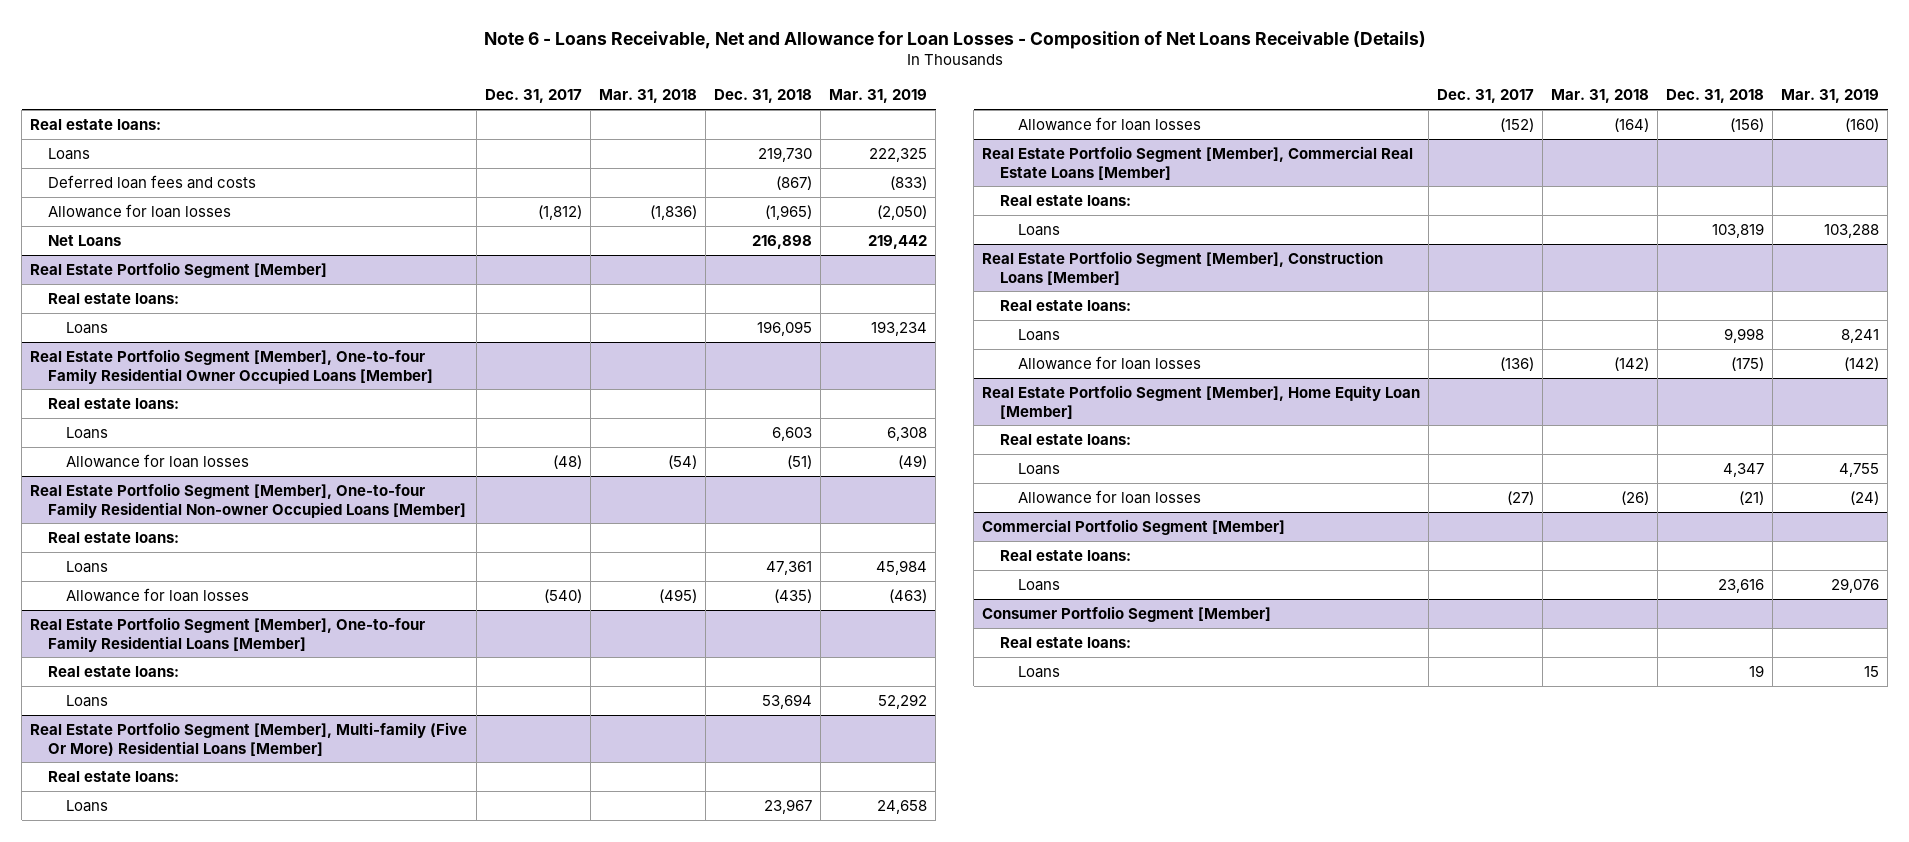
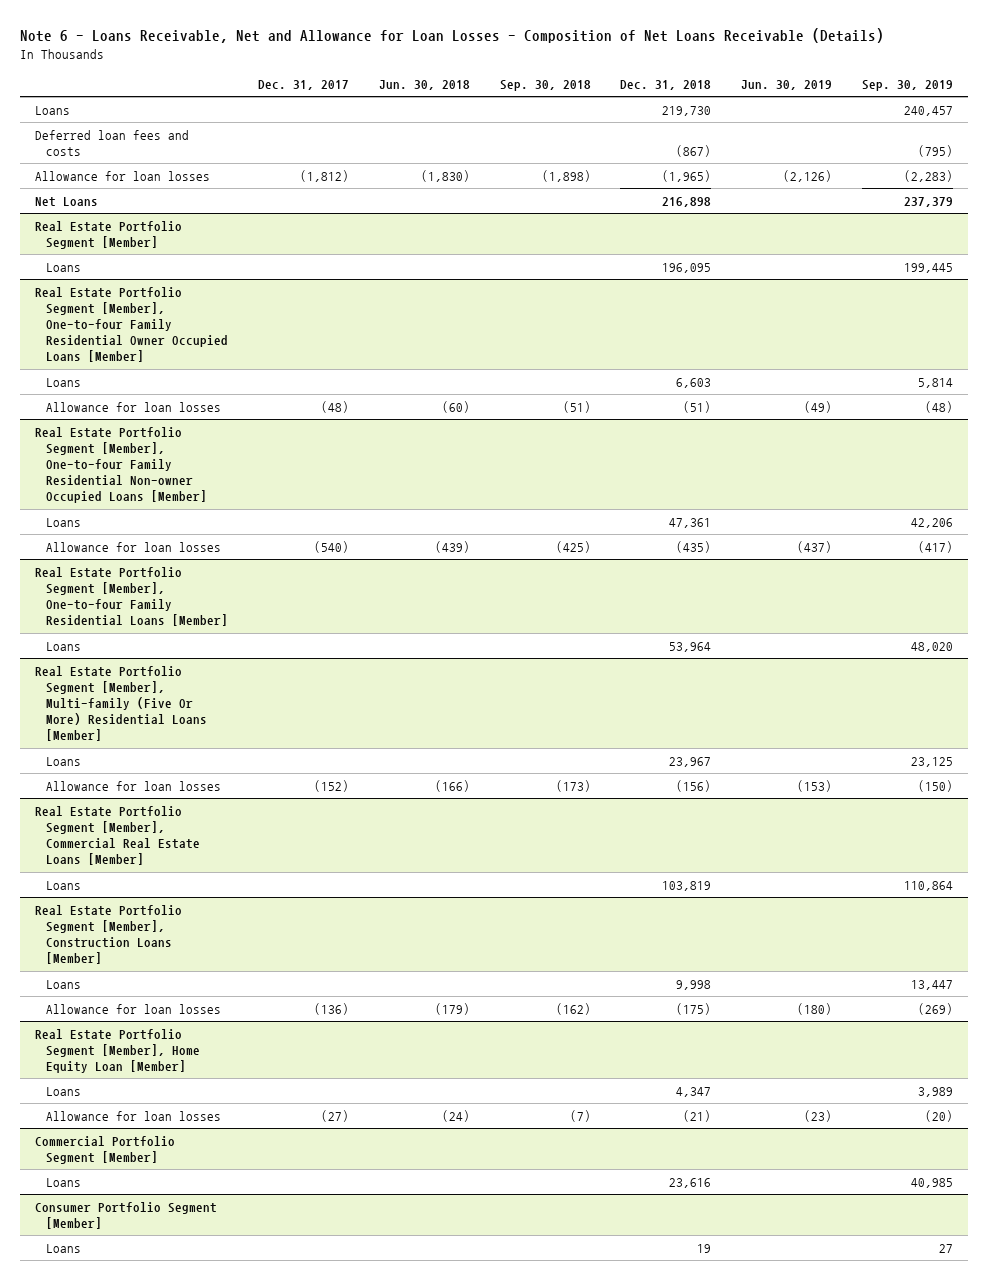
- | Dec. 31, 2017 | Mar. 31, 2018 | Dec. 31, 2018 | Mar. 31, 2019
+ | Dec. 31, 2017 | Jun. 30, 2018 | Sep. 30, 2018 | Dec. 31, 2018 | Jun. 30, 2019 | Sep. 30, 2019
- Real estate loans:
@ Real Estate Portfolio Segment [Member]
- Real estate loans:
@ Real Estate Portfolio Segment [Member], One-to-four Family Residential Owner Occupied Loans [Member]
- Real estate loans:
@ Real Estate Portfolio Segment [Member], One-to-four Family Residential Non-owner Occupied Loans [Member]
- Real estate loans:
@ Real Estate Portfolio Segment [Member], One-to-four Family Residential Loans [Member]
- Real estate loans:
- Loans | | | 53,694 | 52,292
+ Loans | | | | 53,964 | | 48,020
@ Real Estate Portfolio Segment [Member], Multi-family (Five Or More) Residential Loans [Member]
- Real estate loans:
@ Real Estate Portfolio Segment [Member], Commercial Real Estate Loans [Member]
- Real estate loans:
@ Real Estate Portfolio Segment [Member], Construction Loans [Member]
- Real estate loans:
@ Real Estate Portfolio Segment [Member], Home Equity Loan [Member]
- Real estate loans:
@ Commercial Portfolio Segment [Member]
- Real estate loans:
@ Consumer Portfolio Segment [Member]
- Real estate loans:

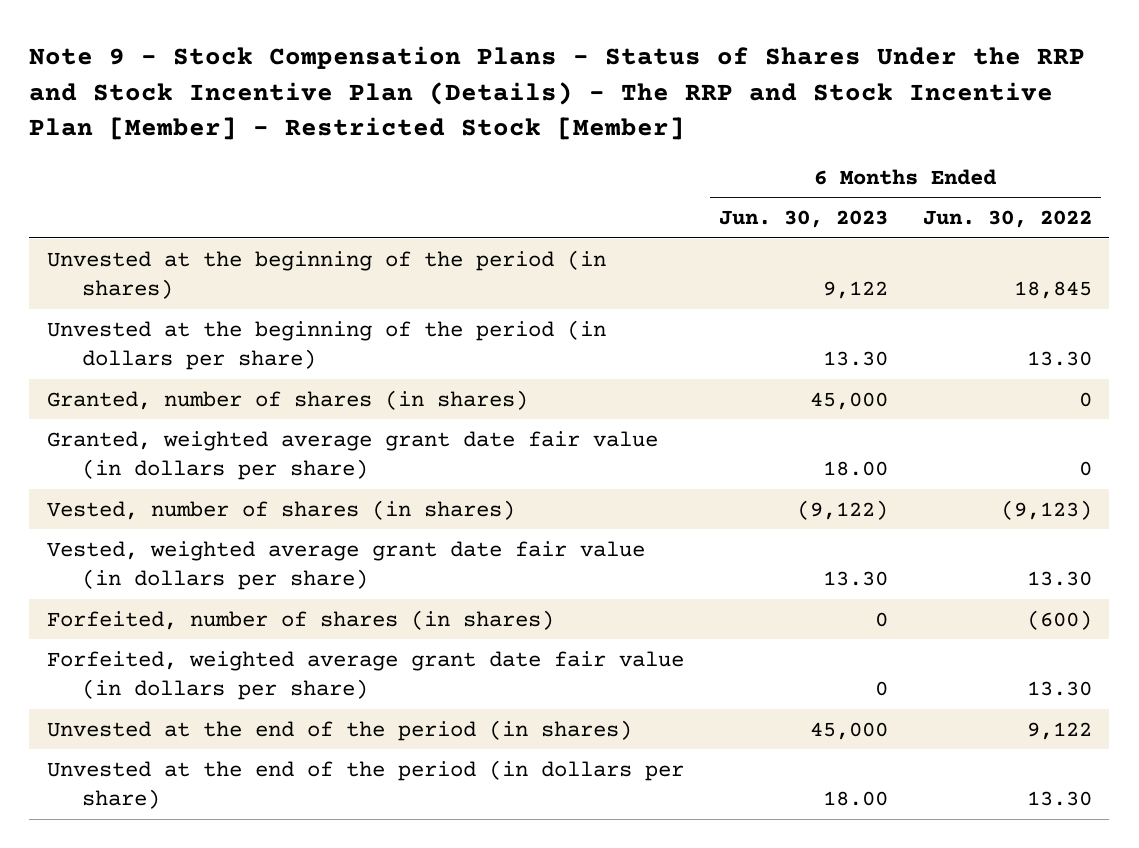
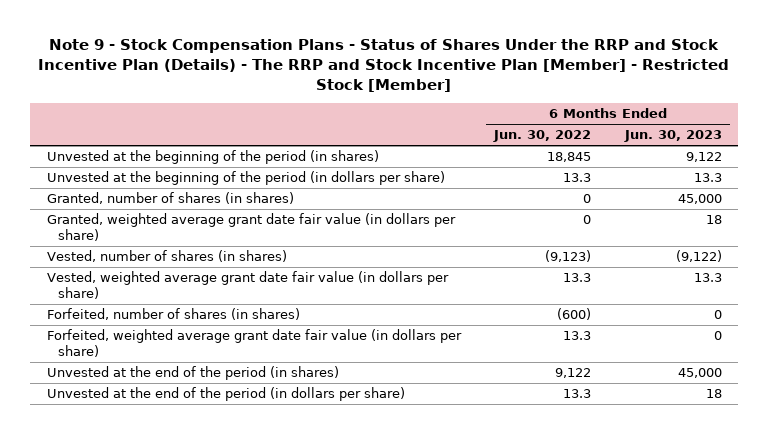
- | 6 Months Ended Jun. 30, 2023 | 6 Months Ended Jun. 30, 2022
+ | 6 Months Ended Jun. 30, 2022 | 6 Months Ended Jun. 30, 2023
- Unvested at the beginning of the period (in dollars per share) | 13.30 | 13.30
+ Unvested at the beginning of the period (in dollars per share) | 13.3 | 13.3
- Granted, weighted average grant date fair value (in dollars per share) | 18.00 | 0
+ Granted, weighted average grant date fair value (in dollars per share) | 0 | 18
- Vested, weighted average grant date fair value (in dollars per share) | 13.30 | 13.30
+ Vested, weighted average grant date fair value (in dollars per share) | 13.3 | 13.3
- Forfeited, weighted average grant date fair value (in dollars per share) | 0 | 13.30
+ Forfeited, weighted average grant date fair value (in dollars per share) | 13.3 | 0
- Unvested at the end of the period (in dollars per share) | 18.00 | 13.30
+ Unvested at the end of the period (in dollars per share) | 13.3 | 18

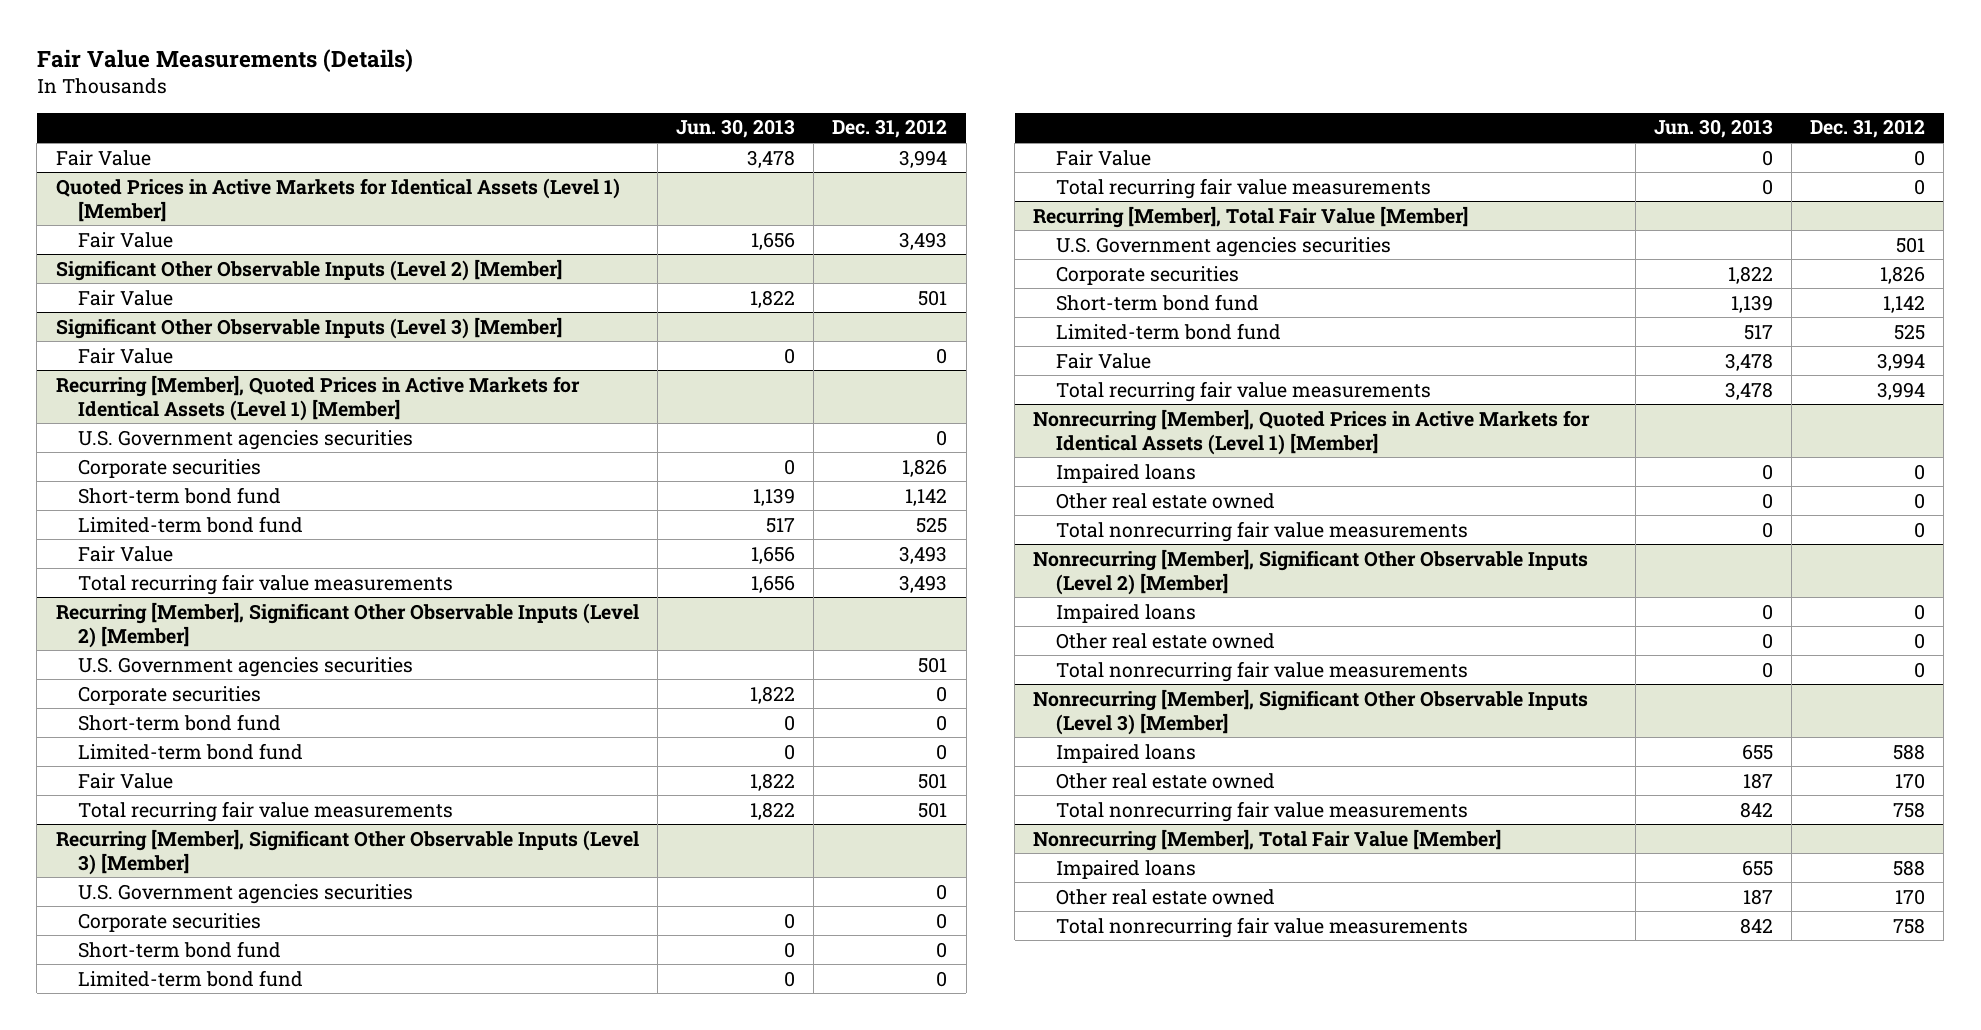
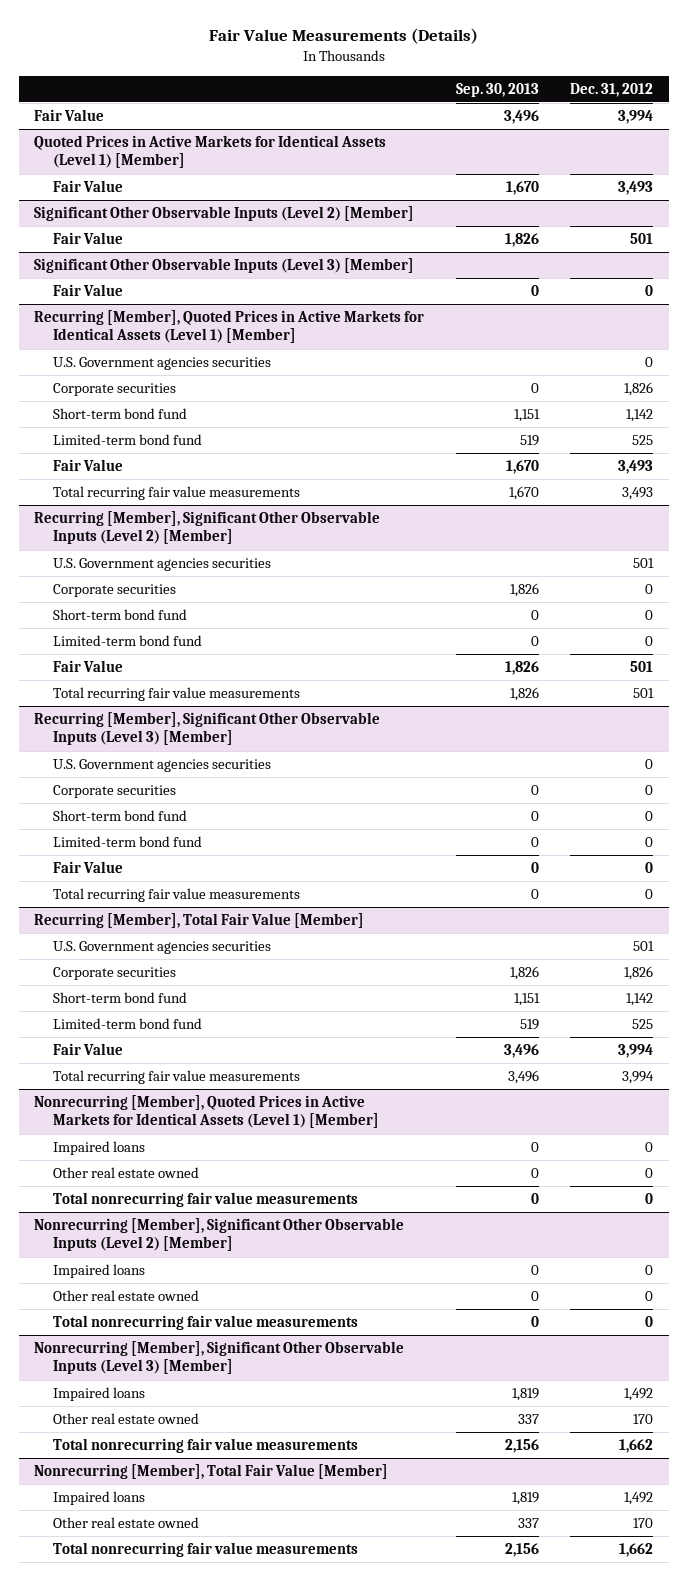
- | Jun. 30, 2013 | Dec. 31, 2012
+ | Sep. 30, 2013 | Dec. 31, 2012
@ Nonrecurring [Member], Significant Other Observable Inputs (Level 3) [Member]
- Impaired loans | 655 | 588
+ Impaired loans | 1,819 | 1,492
- Total nonrecurring fair value measurements | 842 | 758
+ Total nonrecurring fair value measurements | 2,156 | 1,662
@ Nonrecurring [Member], Total Fair Value [Member]
- Impaired loans | 655 | 588
+ Impaired loans | 1,819 | 1,492
- Total nonrecurring fair value measurements | 842 | 758
+ Total nonrecurring fair value measurements | 2,156 | 1,662

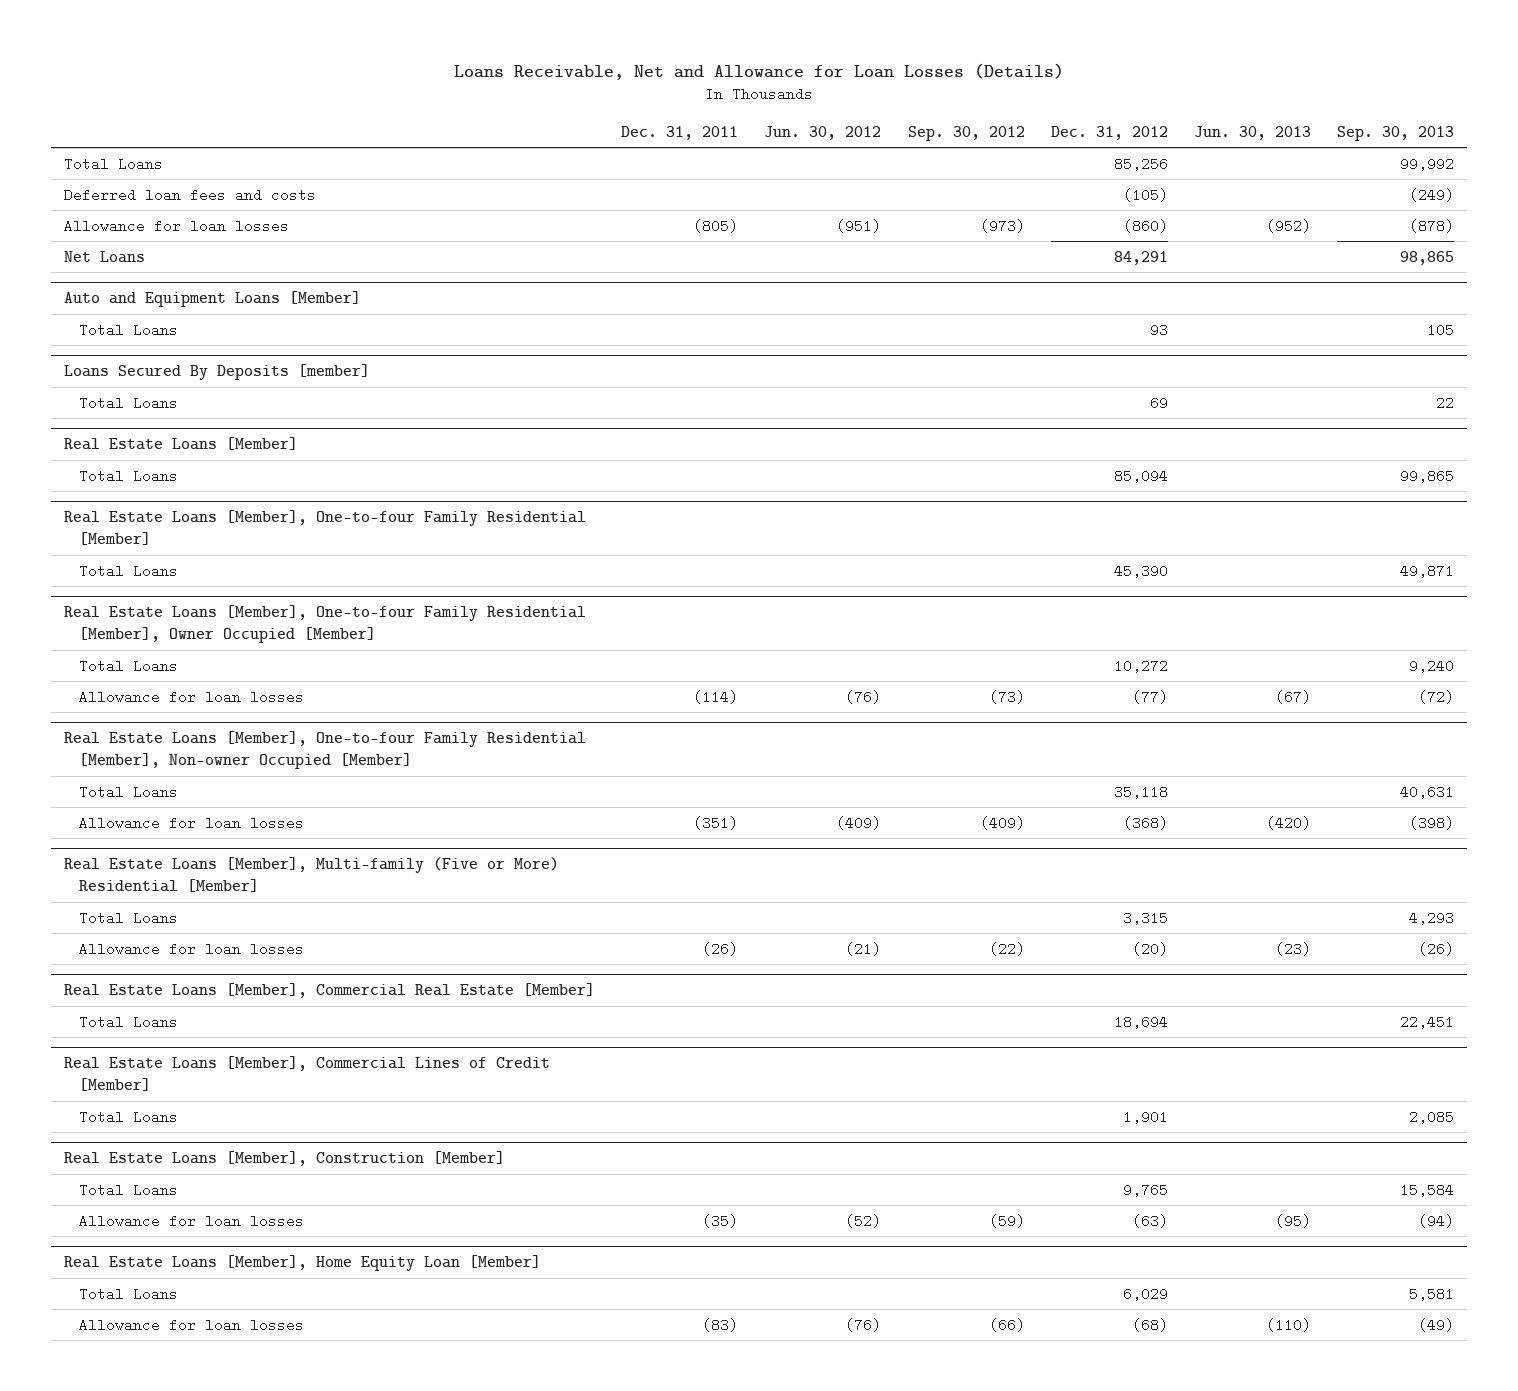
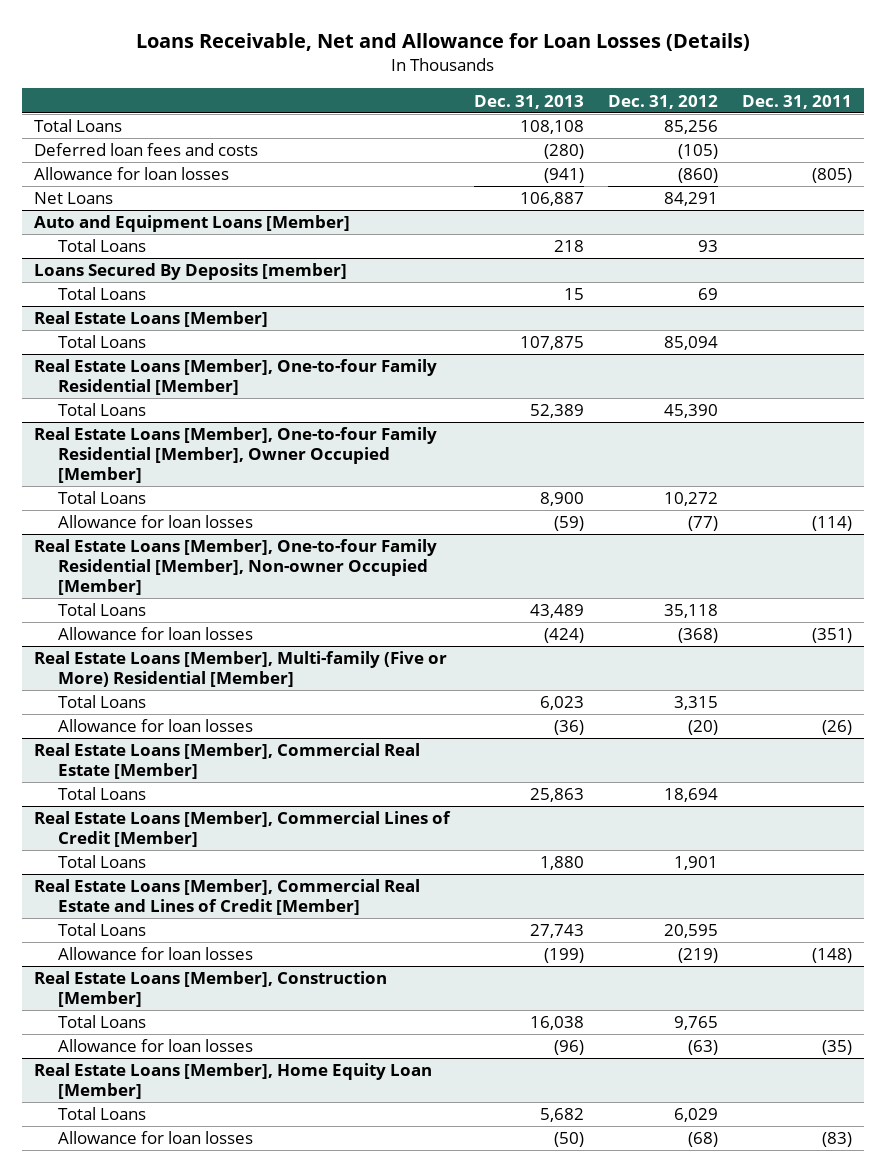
- | Dec. 31, 2011 | Jun. 30, 2012 | Sep. 30, 2012 | Dec. 31, 2012 | Jun. 30, 2013 | Sep. 30, 2013
+ | Dec. 31, 2013 | Dec. 31, 2012 | Dec. 31, 2011
+ Real Estate Loans [Member], Commercial Real Estate and Lines of Credit [Member]
+ Total Loans | 27,743 | 20,595 |
+ Allowance for loan losses | (199) | (219) | (148)

